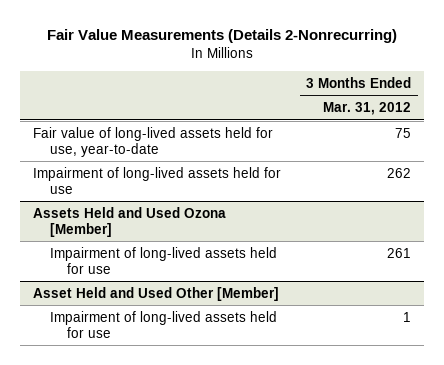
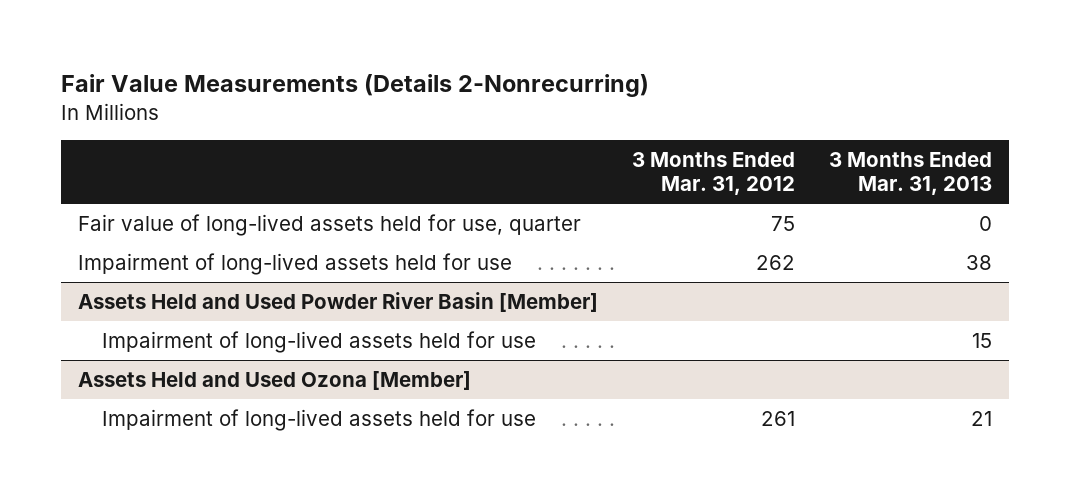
- | 3 Months Ended Mar. 31, 2012
+ | 3 Months Ended Mar. 31, 2012 | 3 Months Ended Mar. 31, 2013
- Fair value of long-lived assets held for use, year-to-date | 75
+ Fair value of long-lived assets held for use, quarter | 75 | 0
+ Assets Held and Used Powder River Basin [Member]
+ Impairment of long-lived assets held for use | | 15
- Asset Held and Used Other [Member]
- Impairment of long-lived assets held for use | 1

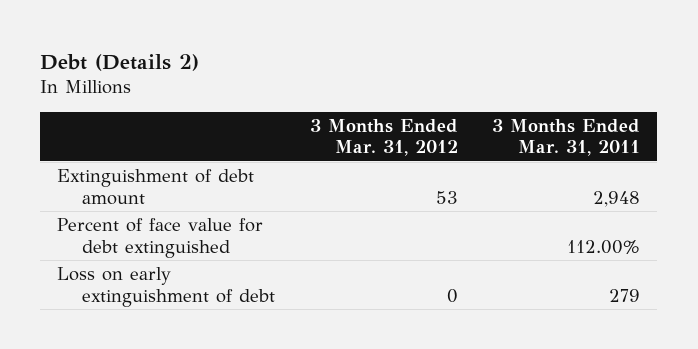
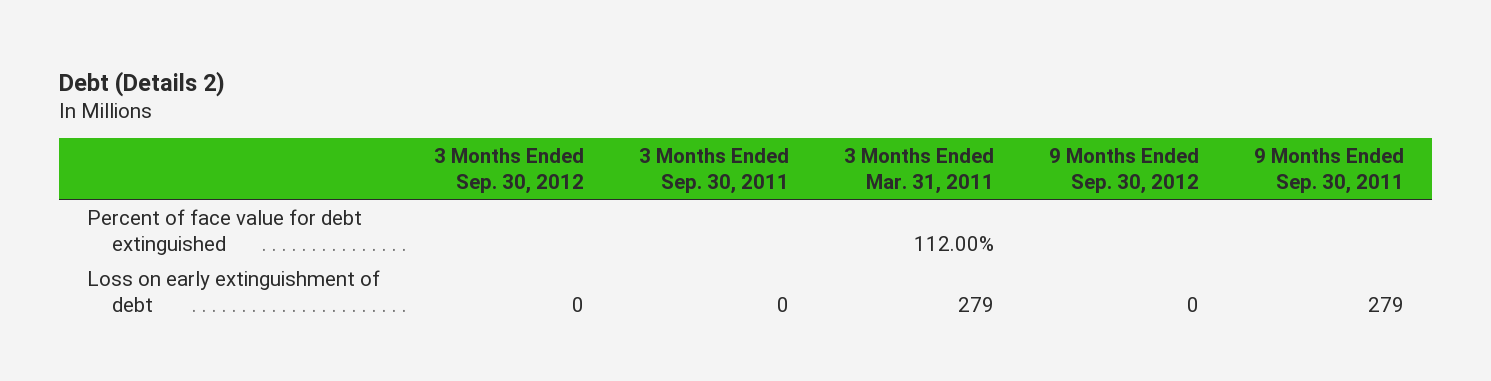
- | 3 Months Ended Mar. 31, 2012 | 3 Months Ended Mar. 31, 2011
+ | 3 Months Ended Sep. 30, 2012 | 3 Months Ended Sep. 30, 2011 | 3 Months Ended Mar. 31, 2011 | 9 Months Ended Sep. 30, 2012 | 9 Months Ended Sep. 30, 2011
- Extinguishment of debt amount | 53 | 2,948

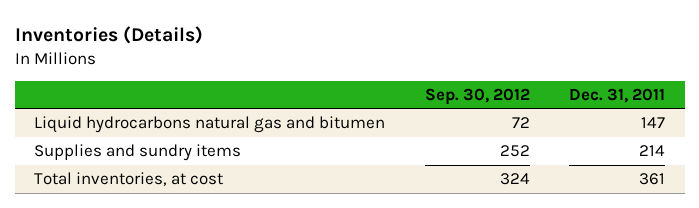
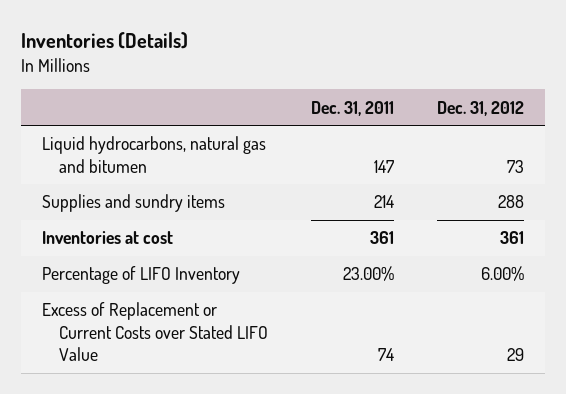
- | Sep. 30, 2012 | Dec. 31, 2011
+ | Dec. 31, 2011 | Dec. 31, 2012
- Liquid hydrocarbons natural gas and bitumen | 72 | 147
+ Liquid hydrocarbons, natural gas and bitumen | 147 | 73
- Total inventories, at cost | 324 | 361
+ Inventories at cost | 361 | 361
+ Percentage of LIFO Inventory | 23.00% | 6.00%
+ Excess of Replacement or Current Costs over Stated LIFO Value | 74 | 29

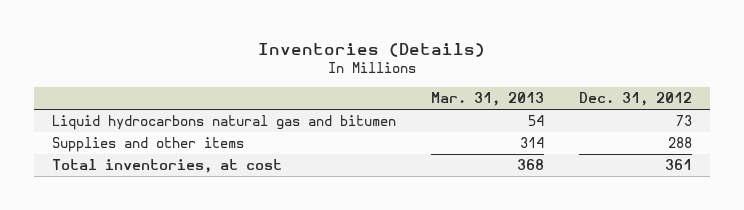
- | Dec. 31, 2011 | Dec. 31, 2012
+ | Mar. 31, 2013 | Dec. 31, 2012
- Liquid hydrocarbons, natural gas and bitumen | 147 | 73
- Supplies and sundry items | 214 | 288
- Inventories at cost | 361 | 361
- Percentage of LIFO Inventory | 23.00% | 6.00%
- Excess of Replacement or Current Costs over Stated LIFO Value | 74 | 29
+ Liquid hydrocarbons natural gas and bitumen | 54 | 73
+ Supplies and other items | 314 | 288
+ Total inventories, at cost | 368 | 361

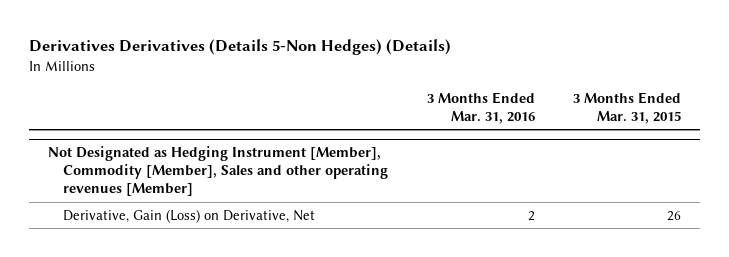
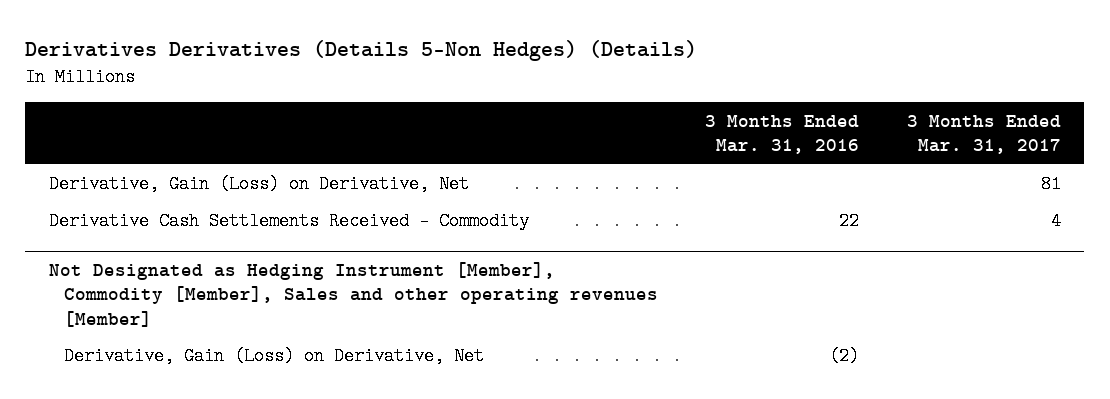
- | 3 Months Ended Mar. 31, 2016 | 3 Months Ended Mar. 31, 2015
+ | 3 Months Ended Mar. 31, 2016 | 3 Months Ended Mar. 31, 2017
+ Derivative, Gain (Loss) on Derivative, Net | | 81
+ Derivative Cash Settlements Received - Commodity | 22 | 4
@ Not Designated as Hedging Instrument [Member], Commodity [Member], Sales and other operating revenues [Member]
- Derivative, Gain (Loss) on Derivative, Net | 2 | 26
+ Derivative, Gain (Loss) on Derivative, Net | (2) |

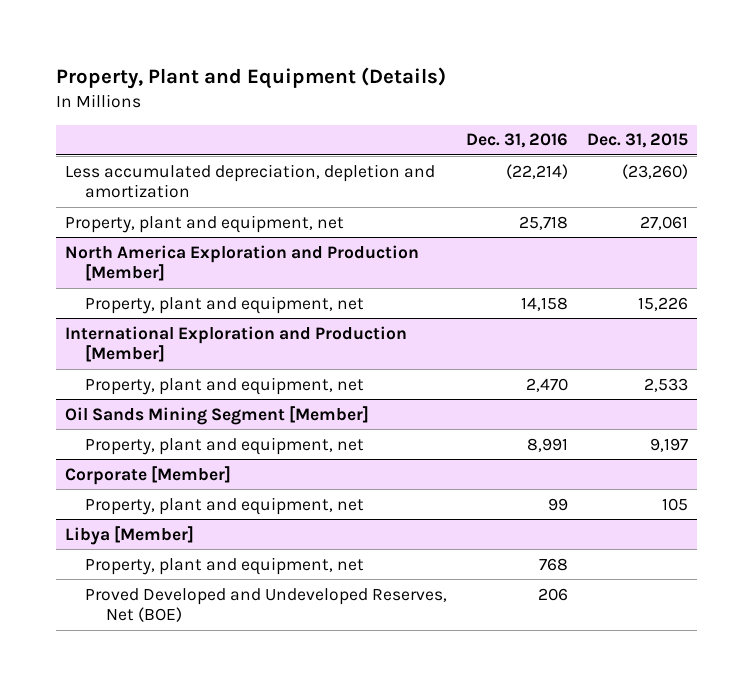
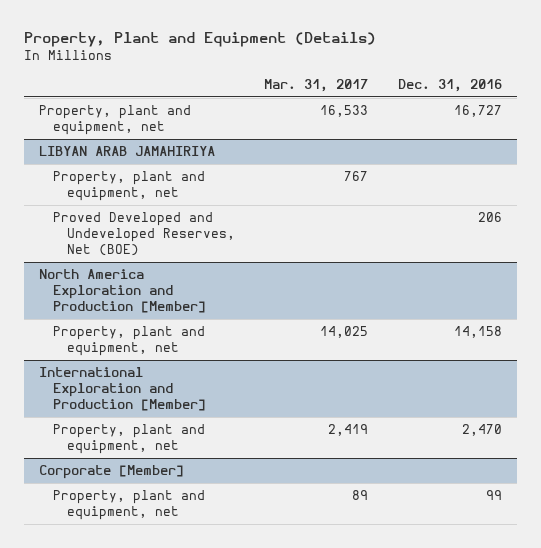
- | Dec. 31, 2016 | Dec. 31, 2015
+ | Mar. 31, 2017 | Dec. 31, 2016
- Less accumulated depreciation, depletion and amortization | (22,214) | (23,260)
- Property, plant and equipment, net | 25,718 | 27,061
+ Property, plant and equipment, net | 16,533 | 16,727
+ LIBYAN ARAB JAMAHIRIYA
+ Property, plant and equipment, net | 767 |
+ Proved Developed and Undeveloped Reserves, Net (BOE) | | 206
- Oil Sands Mining Segment [Member]
- Property, plant and equipment, net | 8,991 | 9,197
- Libya [Member]
- Property, plant and equipment, net | 768 |
- Proved Developed and Undeveloped Reserves, Net (BOE) | 206 |

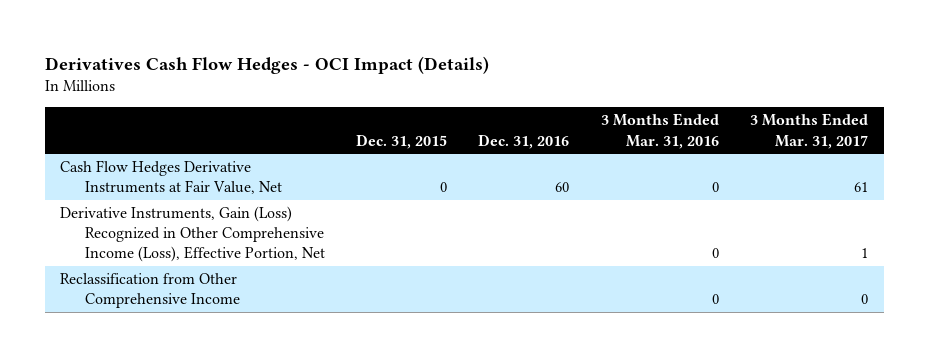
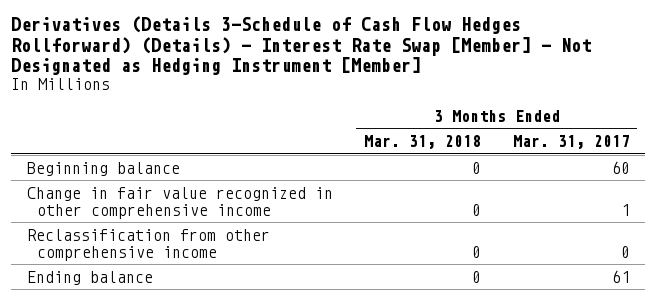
- Derivatives Cash Flow Hedges - OCI Impact (Details)
+ Derivatives (Details 3-Schedule of Cash Flow Hedges Rollforward) (Details) - Interest Rate Swap [Member] - Not Designated as Hedging Instrument [Member]
- | Dec. 31, 2015 | Dec. 31, 2016 | 3 Months Ended Mar. 31, 2016 | 3 Months Ended Mar. 31, 2017
+ | 3 Months Ended Mar. 31, 2018 | 3 Months Ended Mar. 31, 2017
- Cash Flow Hedges Derivative Instruments at Fair Value, Net | 0 | 60 | 0 | 61
- Derivative Instruments, Gain (Loss) Recognized in Other Comprehensive Income (Loss), Effective Portion, Net | | | 0 | 1
- Reclassification from Other Comprehensive Income | | | 0 | 0
+ Beginning balance | 0 | 60
+ Change in fair value recognized in other comprehensive income | 0 | 1
+ Reclassification from other comprehensive income | 0 | 0
+ Ending balance | 0 | 61

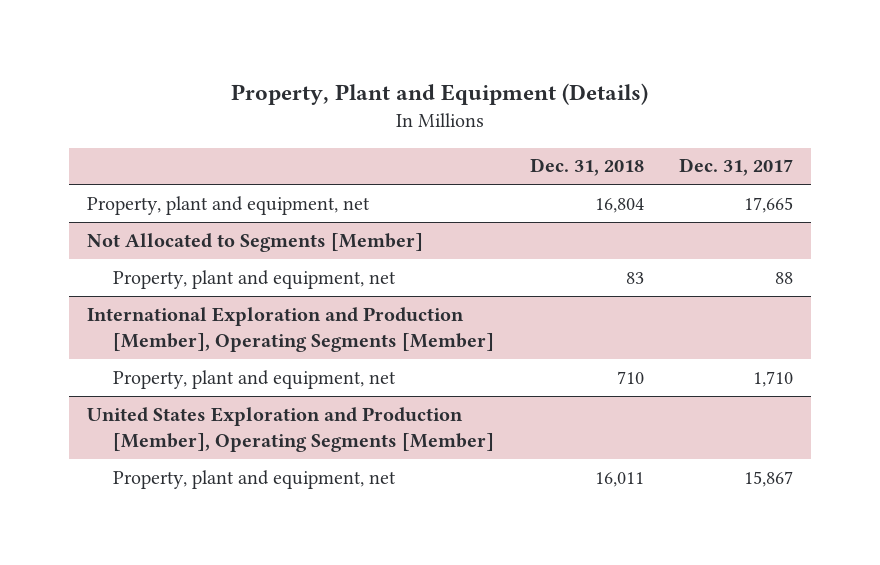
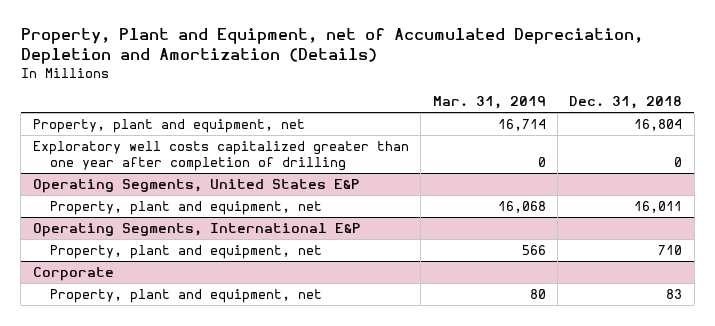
- Property, Plant and Equipment (Details)
+ Property, Plant and Equipment, net of Accumulated Depreciation, Depletion and Amortization (Details)
- | Dec. 31, 2018 | Dec. 31, 2017
+ | Mar. 31, 2019 | Dec. 31, 2018
- Not Allocated to Segments [Member]
- Property, plant and equipment, net | 83 | 88
- International Exploration and Production [Member], Operating Segments [Member]
- Property, plant and equipment, net | 710 | 1,710
- United States Exploration and Production [Member], Operating Segments [Member]
+ Exploratory well costs capitalized greater than one year after completion of drilling | 0 | 0
+ Operating Segments, United States E&P
+ Operating Segments, International E&P
+ Property, plant and equipment, net | 566 | 710
+ Corporate
+ Property, plant and equipment, net | 80 | 83

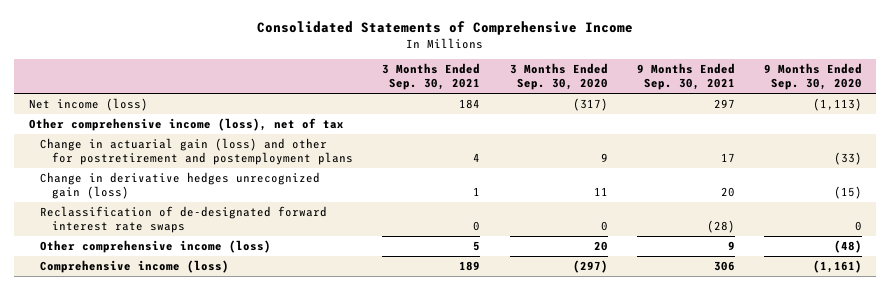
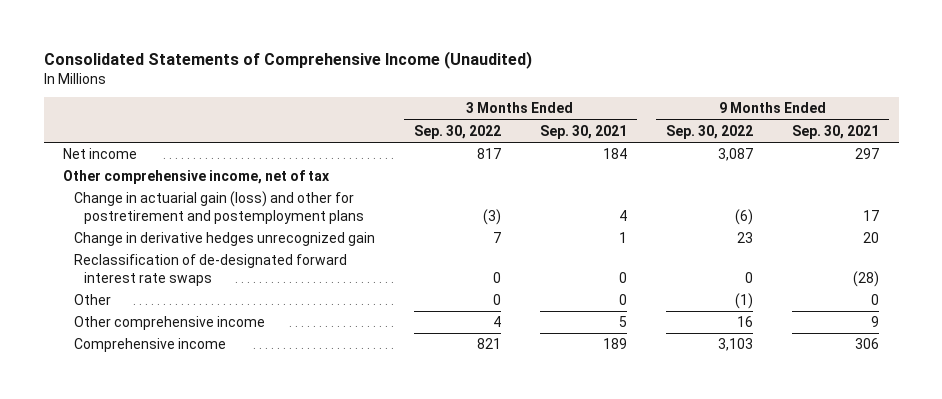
- Consolidated Statements of Comprehensive Income
+ Consolidated Statements of Comprehensive Income (Unaudited)
- | 3 Months Ended Sep. 30, 2021 | 3 Months Ended Sep. 30, 2020 | 9 Months Ended Sep. 30, 2021 | 9 Months Ended Sep. 30, 2020
+ | 3 Months Ended Sep. 30, 2022 | 3 Months Ended Sep. 30, 2021 | 9 Months Ended Sep. 30, 2022 | 9 Months Ended Sep. 30, 2021
- Net income (loss) | 184 | (317) | 297 | (1,113)
- Other comprehensive income (loss), net of tax
+ Net income | 817 | 184 | 3,087 | 297
+ Other comprehensive income, net of tax
- Change in derivative hedges unrecognized gain (loss) | 1 | 11 | 20 | (15)
+ Change in derivative hedges unrecognized gain | 7 | 1 | 23 | 20
- Other comprehensive income (loss) | 5 | 20 | 9 | (48)
- Comprehensive income (loss) | 189 | (297) | 306 | (1,161)
+ Other | 0 | 0 | (1) | 0
+ Other comprehensive income | 4 | 5 | 16 | 9
+ Comprehensive income | 821 | 189 | 3,103 | 306

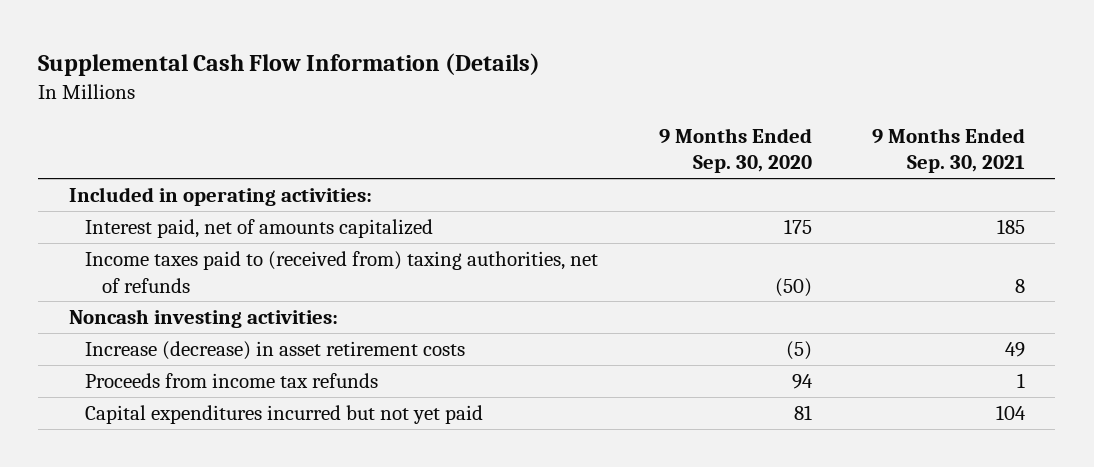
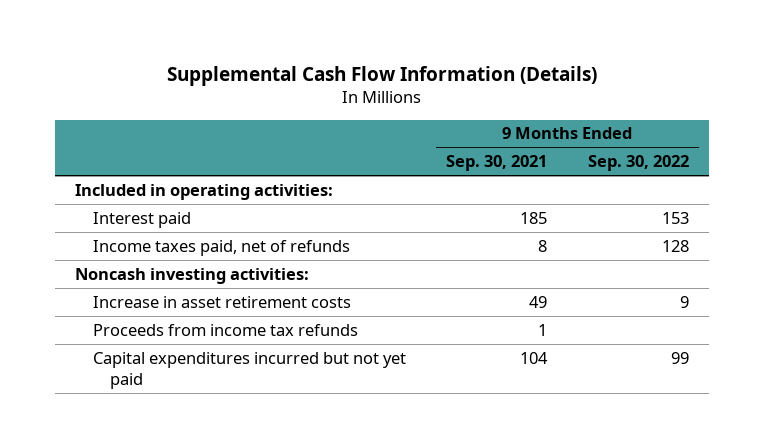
- | 9 Months Ended Sep. 30, 2020 | 9 Months Ended Sep. 30, 2021
+ | 9 Months Ended Sep. 30, 2021 | 9 Months Ended Sep. 30, 2022
- Interest paid, net of amounts capitalized | 175 | 185
- Income taxes paid to (received from) taxing authorities, net of refunds | (50) | 8
+ Interest paid | 185 | 153
+ Income taxes paid, net of refunds | 8 | 128
- Increase (decrease) in asset retirement costs | (5) | 49
+ Increase in asset retirement costs | 49 | 9

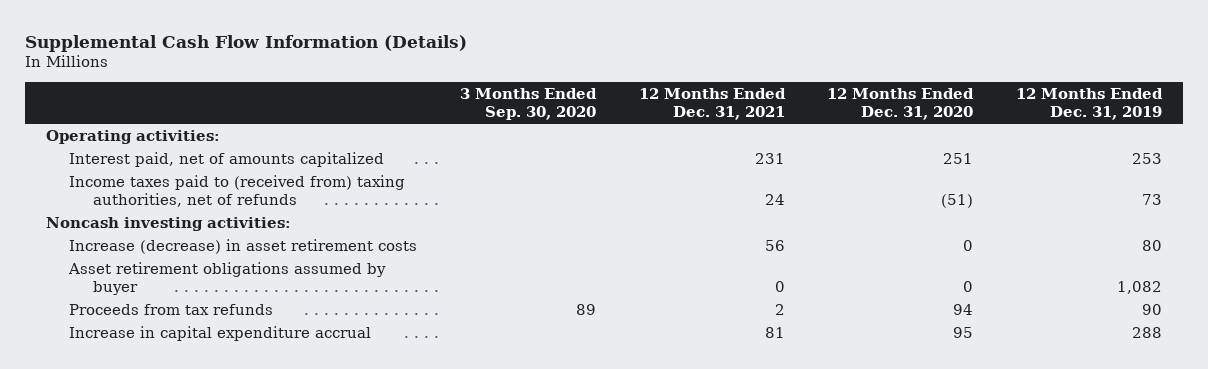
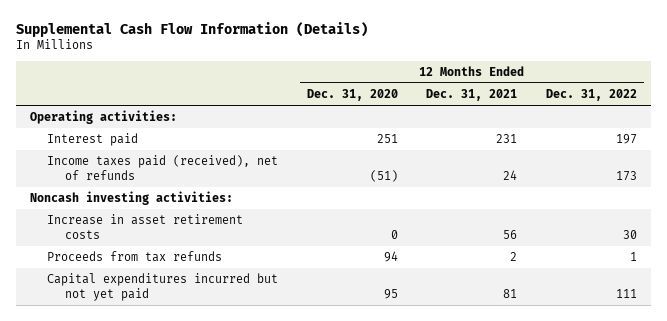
- | 3 Months Ended Sep. 30, 2020 | 12 Months Ended Dec. 31, 2021 | 12 Months Ended Dec. 31, 2020 | 12 Months Ended Dec. 31, 2019
+ | 12 Months Ended Dec. 31, 2020 | 12 Months Ended Dec. 31, 2021 | 12 Months Ended Dec. 31, 2022
- Interest paid, net of amounts capitalized | | 231 | 251 | 253
- Income taxes paid to (received from) taxing authorities, net of refunds | | 24 | (51) | 73
+ Interest paid | 251 | 231 | 197
+ Income taxes paid (received), net of refunds | (51) | 24 | 173
- Increase (decrease) in asset retirement costs | | 56 | 0 | 80
- Asset retirement obligations assumed by buyer | | 0 | 0 | 1,082
+ Increase in asset retirement costs | 0 | 56 | 30
- Increase in capital expenditure accrual | | 81 | 95 | 288
+ Capital expenditures incurred but not yet paid | 95 | 81 | 111

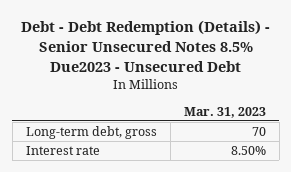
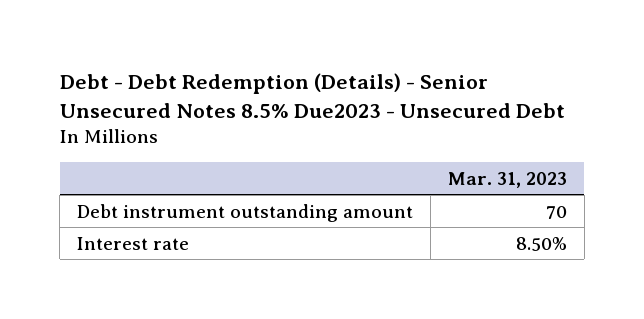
- Long-term debt, gross | 70
+ Debt instrument outstanding amount | 70

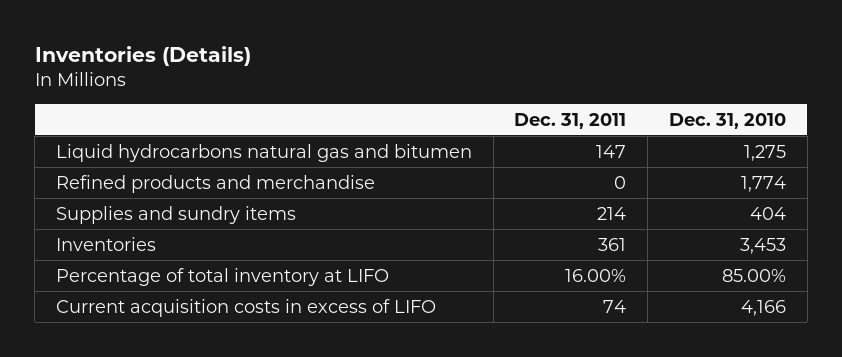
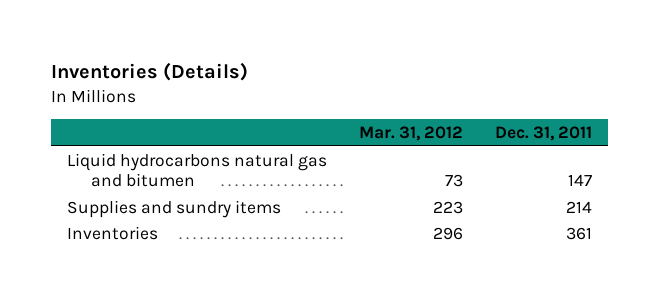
- | Dec. 31, 2011 | Dec. 31, 2010
+ | Mar. 31, 2012 | Dec. 31, 2011
- Refined products and merchandise | 0 | 1,774
- Percentage of total inventory at LIFO | 16.00% | 85.00%
- Current acquisition costs in excess of LIFO | 74 | 4,166

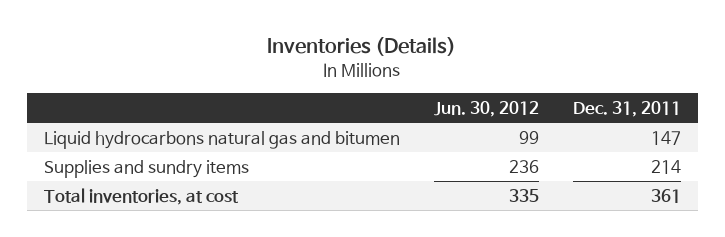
- | Mar. 31, 2012 | Dec. 31, 2011
+ | Jun. 30, 2012 | Dec. 31, 2011
- Inventories | 296 | 361
+ Total inventories, at cost | 335 | 361

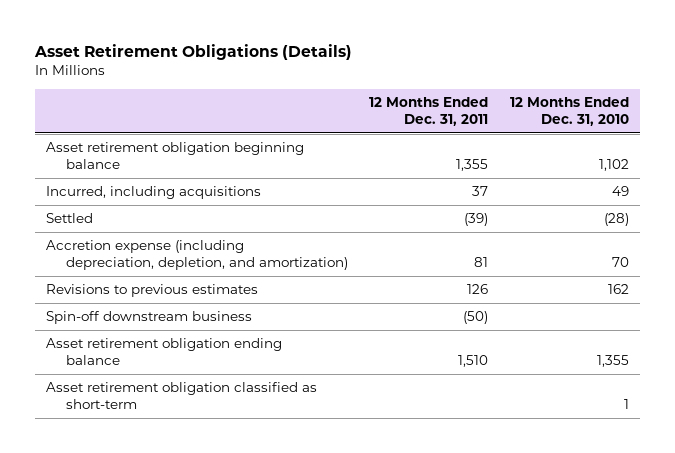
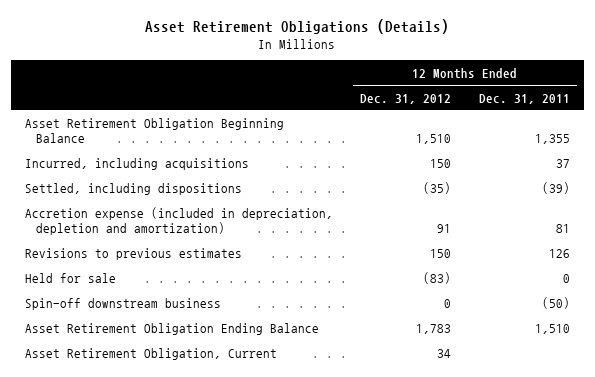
- | 12 Months Ended Dec. 31, 2011 | 12 Months Ended Dec. 31, 2010
+ | 12 Months Ended Dec. 31, 2012 | 12 Months Ended Dec. 31, 2011
- Asset retirement obligation beginning balance | 1,355 | 1,102
+ Asset Retirement Obligation Beginning Balance | 1,510 | 1,355
- Settled | (39) | (28)
- Accretion expense (including depreciation, depletion, and amortization) | 81 | 70
+ Settled, including dispositions | (35) | (39)
+ Accretion expense (included in depreciation, depletion and amortization) | 91 | 81
+ Held for sale | (83) | 0
- Asset retirement obligation ending balance | 1,510 | 1,355
- Asset retirement obligation classified as short-term | | 1
+ Asset Retirement Obligation Ending Balance | 1,783 | 1,510
+ Asset Retirement Obligation, Current | 34 |

